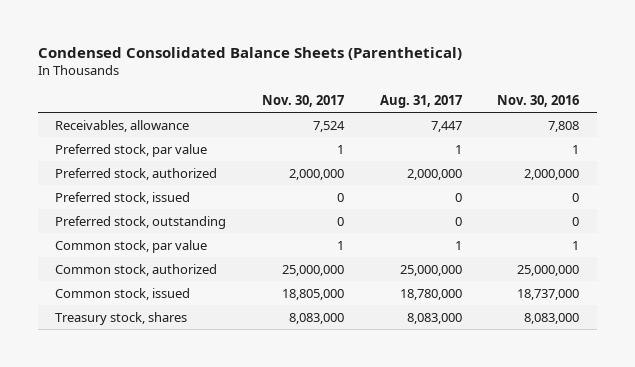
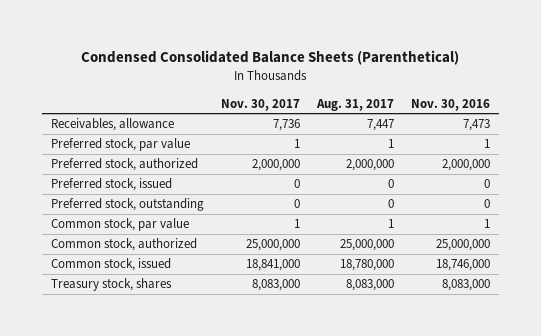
- Receivables, allowance | 7,524 | 7,447 | 7,808
+ Receivables, allowance | 7,736 | 7,447 | 7,473
- Common stock, issued | 18,805,000 | 18,780,000 | 18,737,000
+ Common stock, issued | 18,841,000 | 18,780,000 | 18,746,000

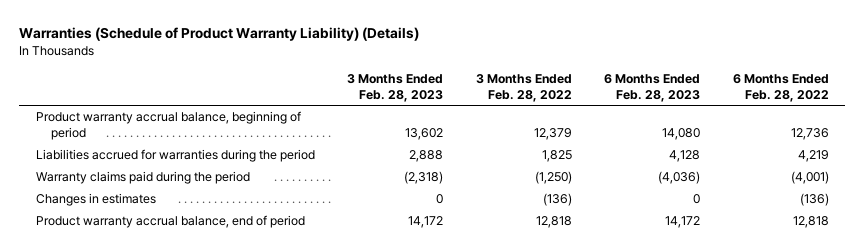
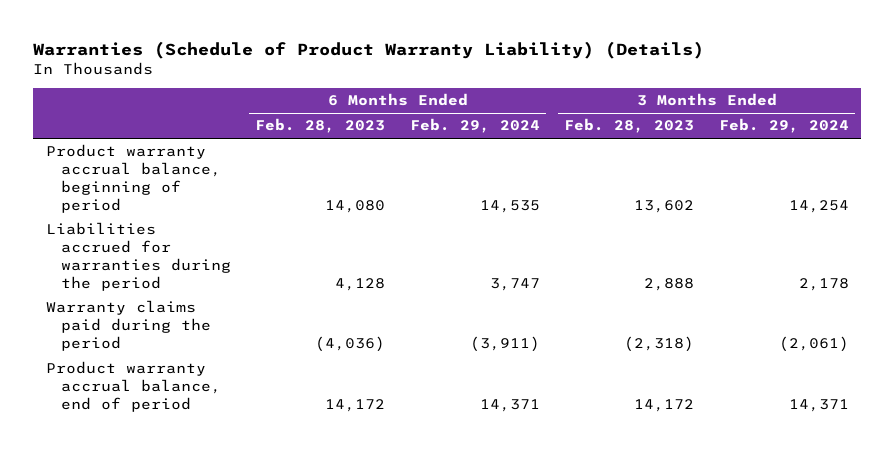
- | 3 Months Ended Feb. 28, 2023 | 3 Months Ended Feb. 28, 2022 | 6 Months Ended Feb. 28, 2023 | 6 Months Ended Feb. 28, 2022
+ | 6 Months Ended Feb. 28, 2023 | 6 Months Ended Feb. 29, 2024 | 3 Months Ended Feb. 28, 2023 | 3 Months Ended Feb. 29, 2024
- Changes in estimates | 0 | (136) | 0 | (136)

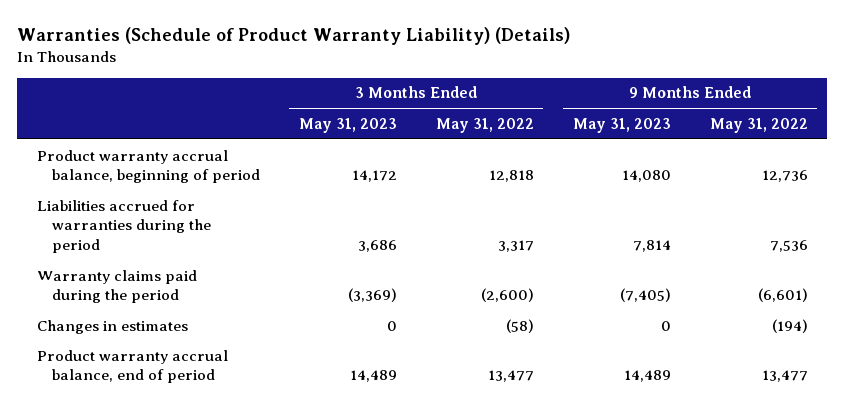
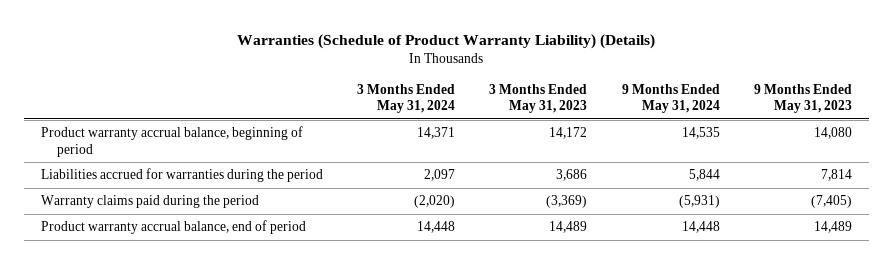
- | 3 Months Ended May 31, 2023 | 3 Months Ended May 31, 2022 | 9 Months Ended May 31, 2023 | 9 Months Ended May 31, 2022
+ | 3 Months Ended May 31, 2024 | 3 Months Ended May 31, 2023 | 9 Months Ended May 31, 2024 | 9 Months Ended May 31, 2023
- Changes in estimates | 0 | (58) | 0 | (194)

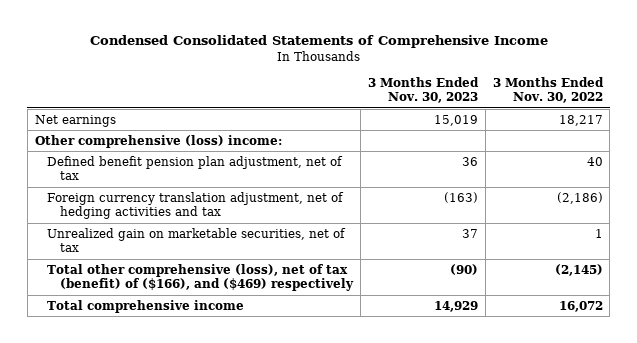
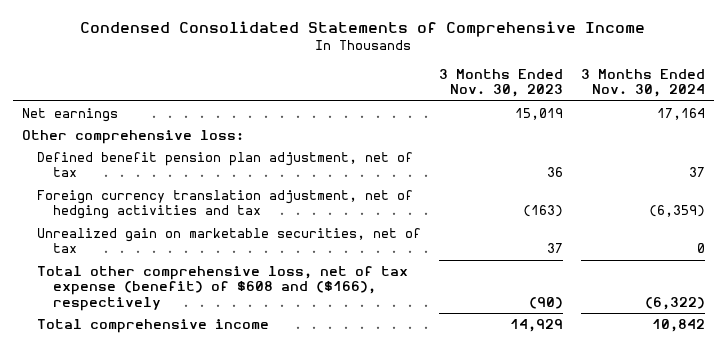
- | 3 Months Ended Nov. 30, 2023 | 3 Months Ended Nov. 30, 2022
+ | 3 Months Ended Nov. 30, 2023 | 3 Months Ended Nov. 30, 2024
- Other comprehensive (loss) income:
+ Other comprehensive loss:
- Total other comprehensive (loss), net of tax (benefit) of ($166), and ($469) respectively | (90) | (2,145)
+ Total other comprehensive loss, net of tax expense (benefit) of $608 and ($166), respectively | (90) | (6,322)

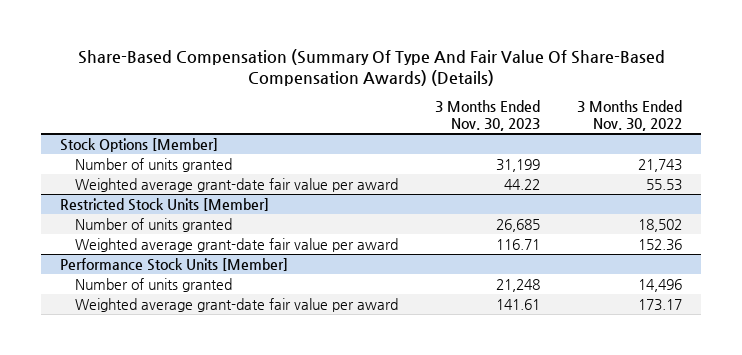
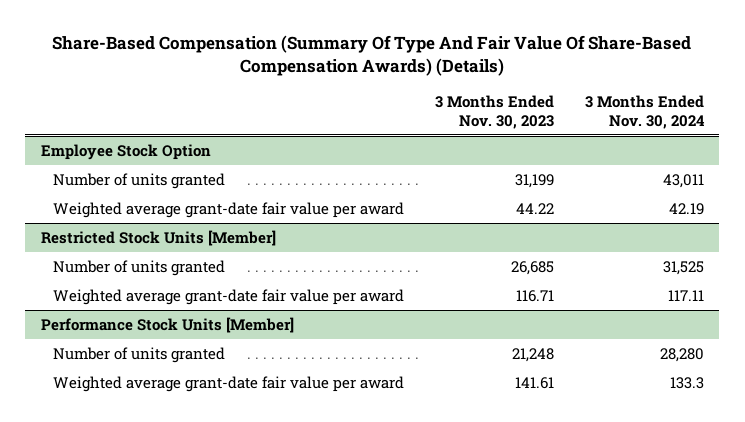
- | 3 Months Ended Nov. 30, 2023 | 3 Months Ended Nov. 30, 2022
+ | 3 Months Ended Nov. 30, 2023 | 3 Months Ended Nov. 30, 2024
- Stock Options [Member]
+ Employee Stock Option

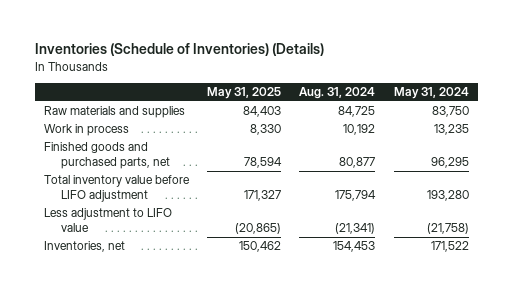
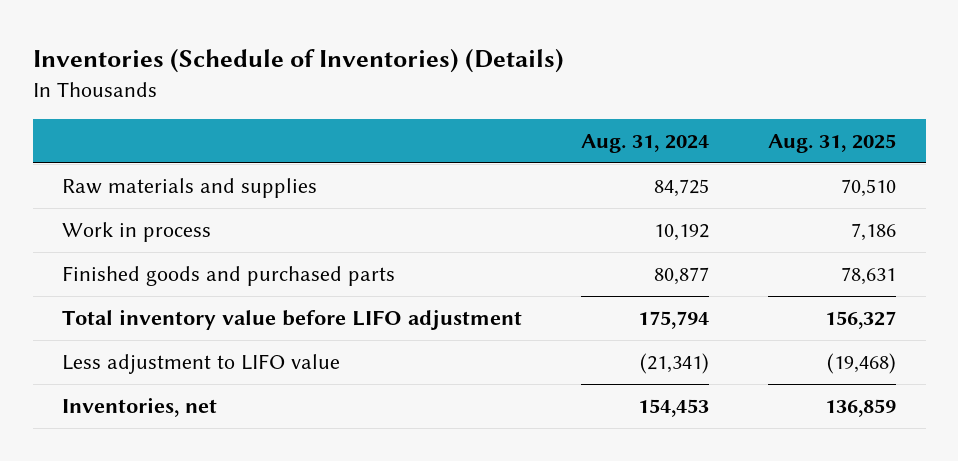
- | May 31, 2025 | Aug. 31, 2024 | May 31, 2024
+ | Aug. 31, 2024 | Aug. 31, 2025
- Finished goods and purchased parts, net | 78,594 | 80,877 | 96,295
+ Finished goods and purchased parts | 80,877 | 78,631

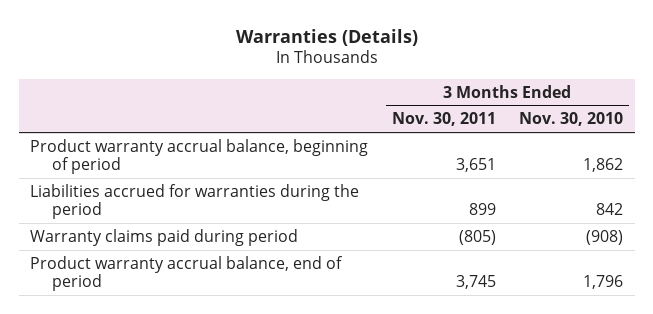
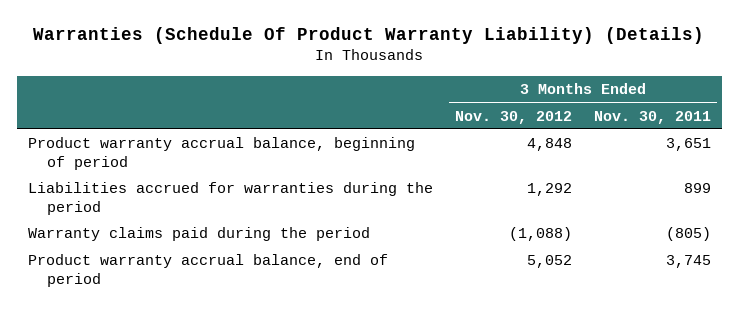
- Warranties (Details)
+ Warranties (Schedule Of Product Warranty Liability) (Details)
- | 3 Months Ended Nov. 30, 2011 | 3 Months Ended Nov. 30, 2010
+ | 3 Months Ended Nov. 30, 2012 | 3 Months Ended Nov. 30, 2011
- Warranty claims paid during period | (805) | (908)
+ Warranty claims paid during the period | (1,088) | (805)

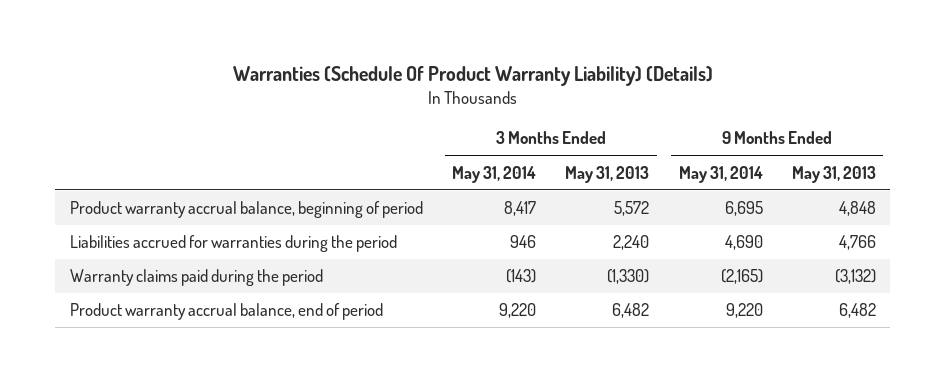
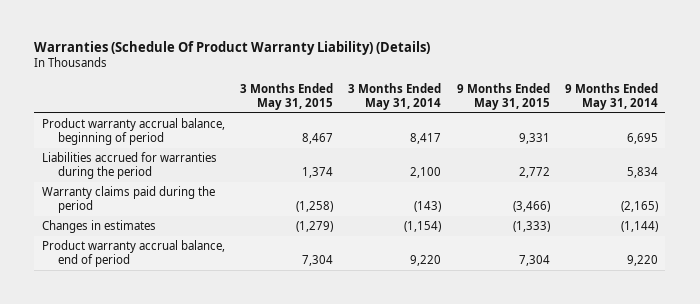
- | 3 Months Ended May 31, 2014 | 3 Months Ended May 31, 2013 | 9 Months Ended May 31, 2014 | 9 Months Ended May 31, 2013
+ | 3 Months Ended May 31, 2015 | 3 Months Ended May 31, 2014 | 9 Months Ended May 31, 2015 | 9 Months Ended May 31, 2014
- Liabilities accrued for warranties during the period | 946 | 2,240 | 4,690 | 4,766
+ Liabilities accrued for warranties during the period | 1,374 | 2,100 | 2,772 | 5,834
+ Changes in estimates | (1,279) | (1,154) | (1,333) | (1,144)

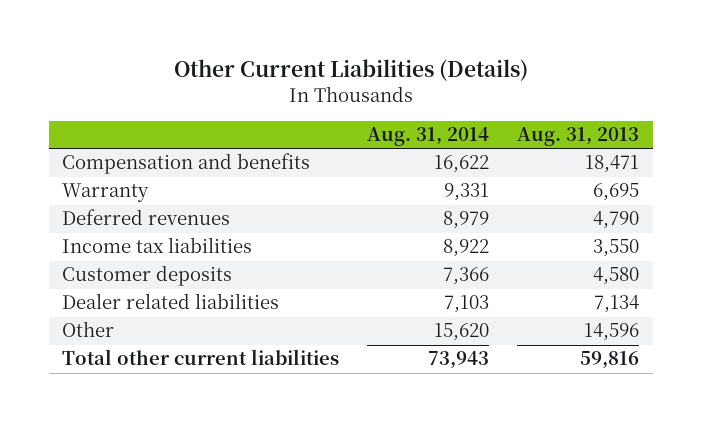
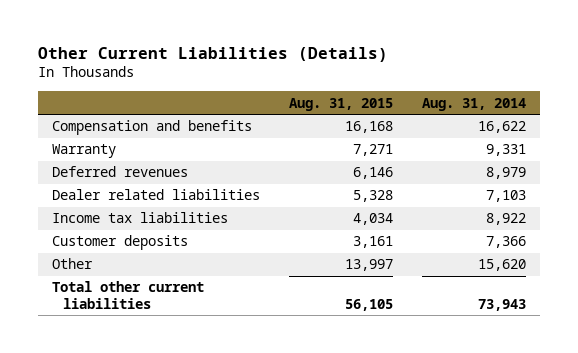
- | Aug. 31, 2014 | Aug. 31, 2013
+ | Aug. 31, 2015 | Aug. 31, 2014
moved up: Dealer related liabilities | 5,328 | 7,103

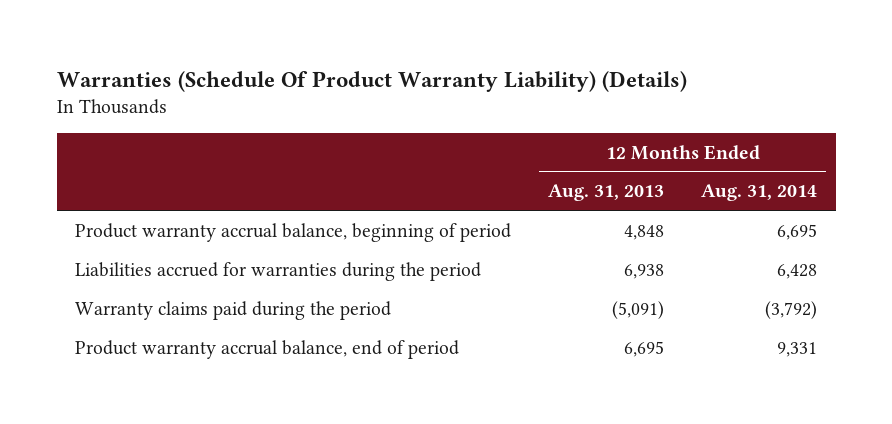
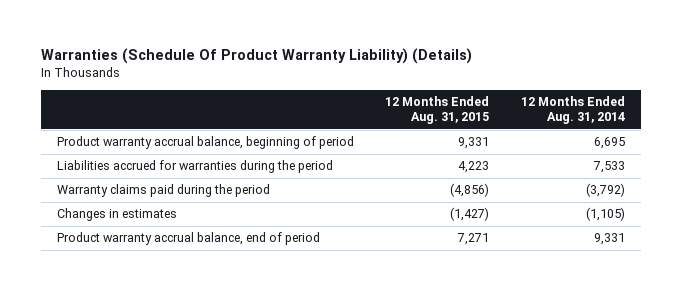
- | 12 Months Ended Aug. 31, 2013 | 12 Months Ended Aug. 31, 2014
+ | 12 Months Ended Aug. 31, 2015 | 12 Months Ended Aug. 31, 2014
- Liabilities accrued for warranties during the period | 6,938 | 6,428
+ Liabilities accrued for warranties during the period | 4,223 | 7,533
+ Changes in estimates | (1,427) | (1,105)

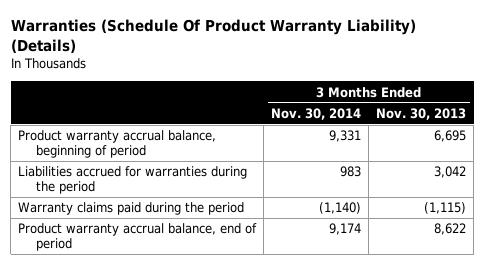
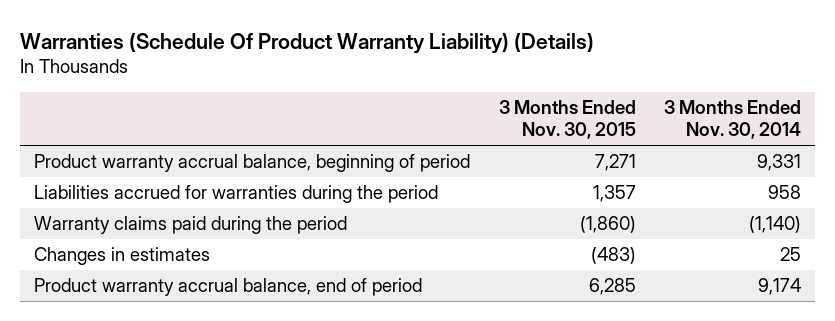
- | 3 Months Ended Nov. 30, 2014 | 3 Months Ended Nov. 30, 2013
+ | 3 Months Ended Nov. 30, 2015 | 3 Months Ended Nov. 30, 2014
- Liabilities accrued for warranties during the period | 983 | 3,042
+ Liabilities accrued for warranties during the period | 1,357 | 958
+ Changes in estimates | (483) | 25

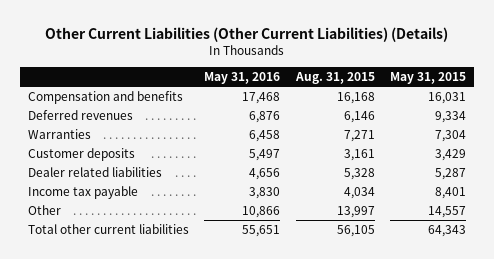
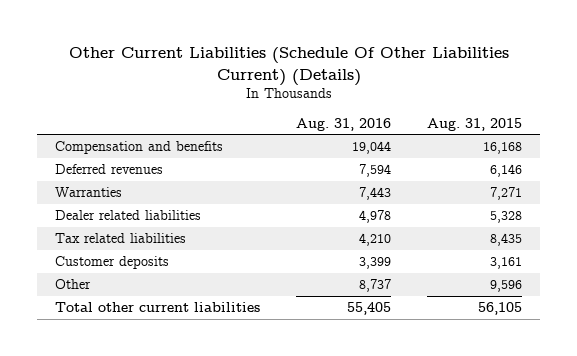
- Other Current Liabilities (Other Current Liabilities) (Details)
+ Other Current Liabilities (Schedule Of Other Liabilities Current) (Details)
- | May 31, 2016 | Aug. 31, 2015 | May 31, 2015
+ | Aug. 31, 2016 | Aug. 31, 2015
- Income tax payable | 3,830 | 4,034 | 8,401
- Other | 10,866 | 13,997 | 14,557
+ Tax related liabilities | 4,210 | 8,435
moved down: Customer deposits | 3,399 | 3,161
+ Other | 8,737 | 9,596

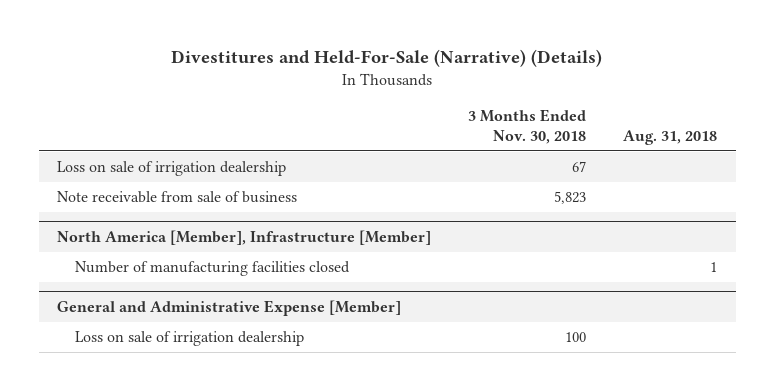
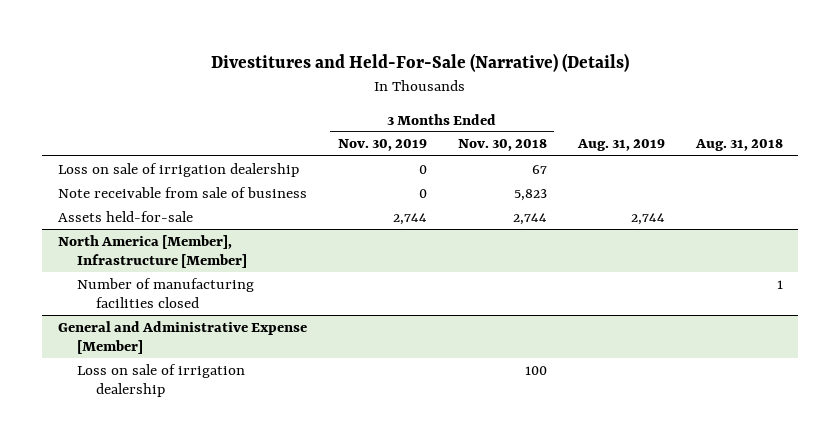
- | 3 Months Ended Nov. 30, 2018 | Aug. 31, 2018
+ | 3 Months Ended Nov. 30, 2019 | 3 Months Ended Nov. 30, 2018 | Aug. 31, 2019 | Aug. 31, 2018
+ Assets held-for-sale | 2,744 | 2,744 | 2,744 |

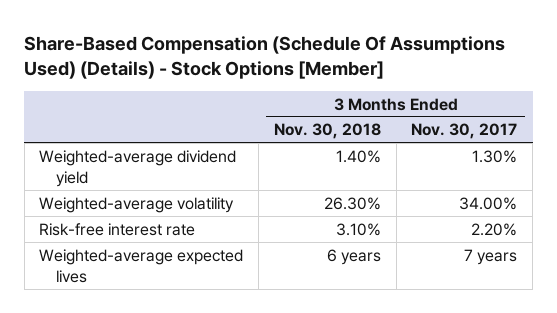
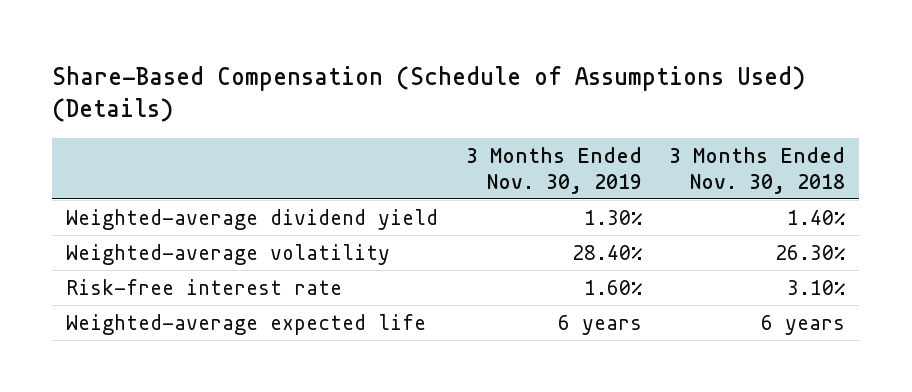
- Share-Based Compensation (Schedule Of Assumptions Used) (Details) - Stock Options [Member]
+ Share-Based Compensation (Schedule of Assumptions Used) (Details)
- | 3 Months Ended Nov. 30, 2018 | 3 Months Ended Nov. 30, 2017
+ | 3 Months Ended Nov. 30, 2019 | 3 Months Ended Nov. 30, 2018
- Weighted-average expected lives | 6 years | 7 years
+ Weighted-average expected life | 6 years | 6 years

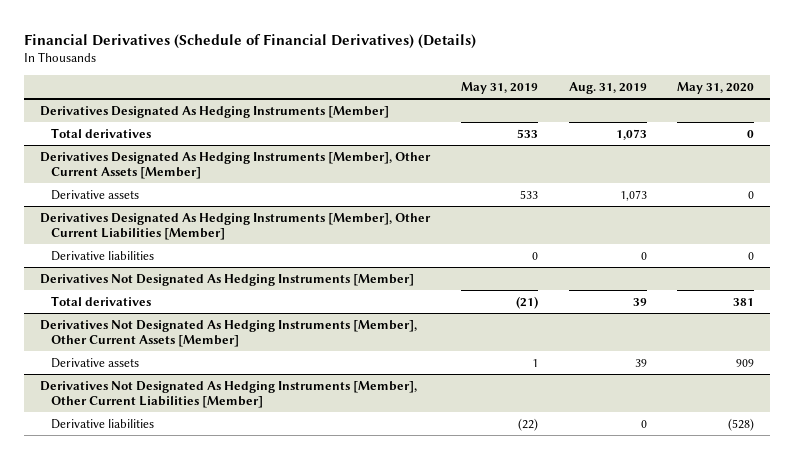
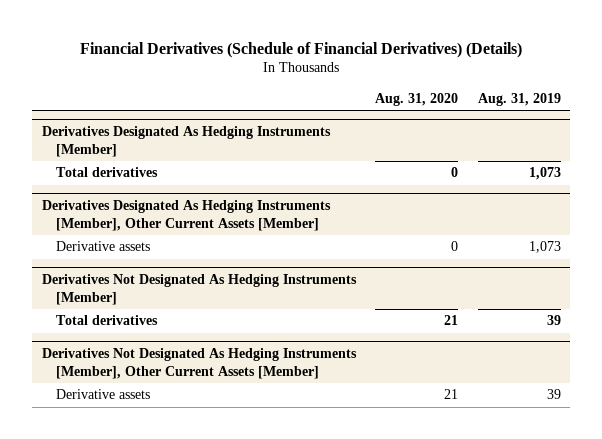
- | May 31, 2019 | Aug. 31, 2019 | May 31, 2020
+ | Aug. 31, 2020 | Aug. 31, 2019
- Derivatives Designated As Hedging Instruments [Member], Other Current Liabilities [Member]
- Derivative liabilities | 0 | 0 | 0
- Derivatives Not Designated As Hedging Instruments [Member], Other Current Liabilities [Member]
- Derivative liabilities | (22) | 0 | (528)

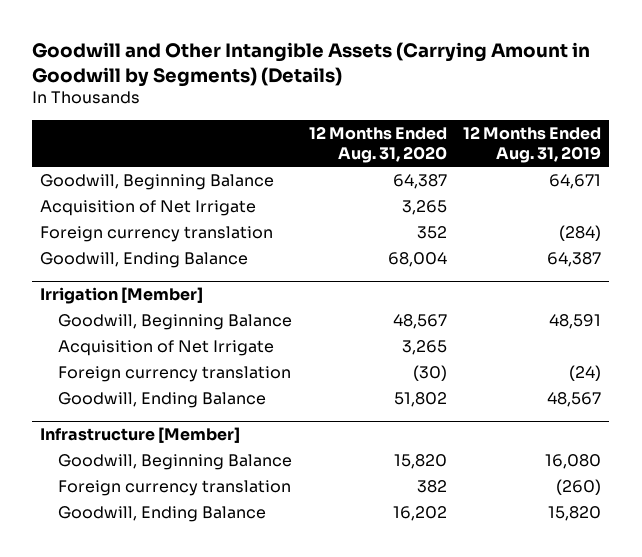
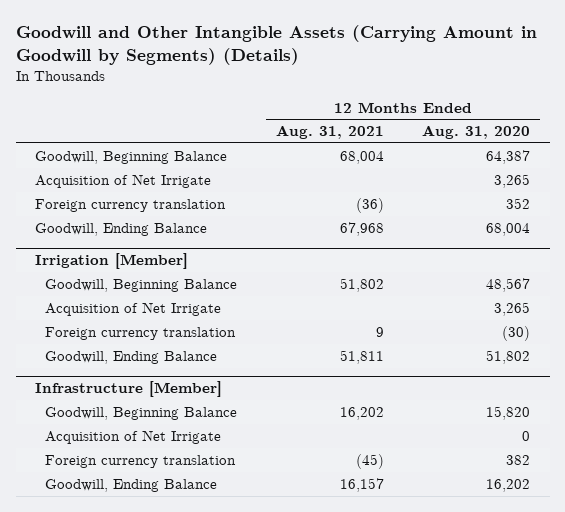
- | 12 Months Ended Aug. 31, 2020 | 12 Months Ended Aug. 31, 2019
+ | 12 Months Ended Aug. 31, 2021 | 12 Months Ended Aug. 31, 2020
@ Infrastructure [Member]
+ Acquisition of Net Irrigate | | 0

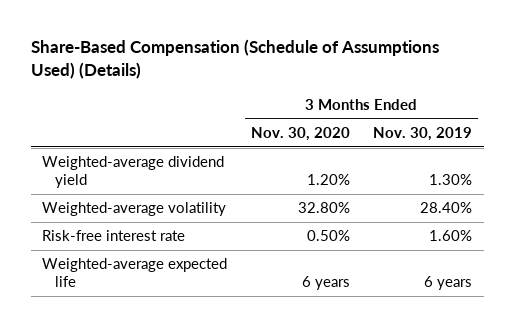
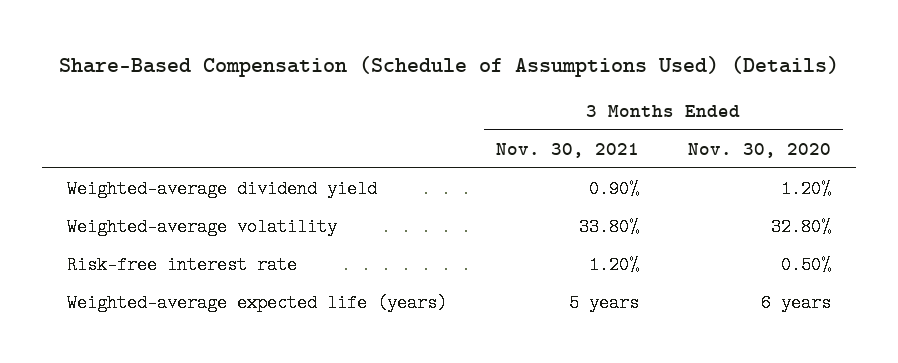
- | 3 Months Ended Nov. 30, 2020 | 3 Months Ended Nov. 30, 2019
+ | 3 Months Ended Nov. 30, 2021 | 3 Months Ended Nov. 30, 2020
- Weighted-average expected life | 6 years | 6 years
+ Weighted-average expected life (years) | 5 years | 6 years

